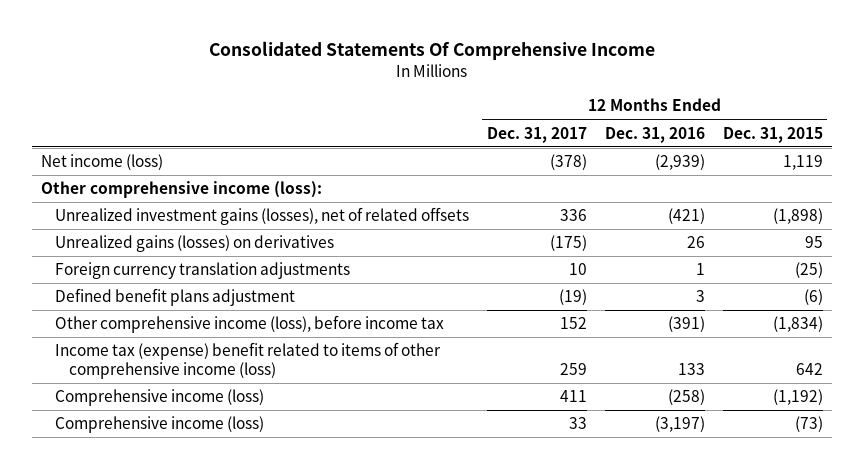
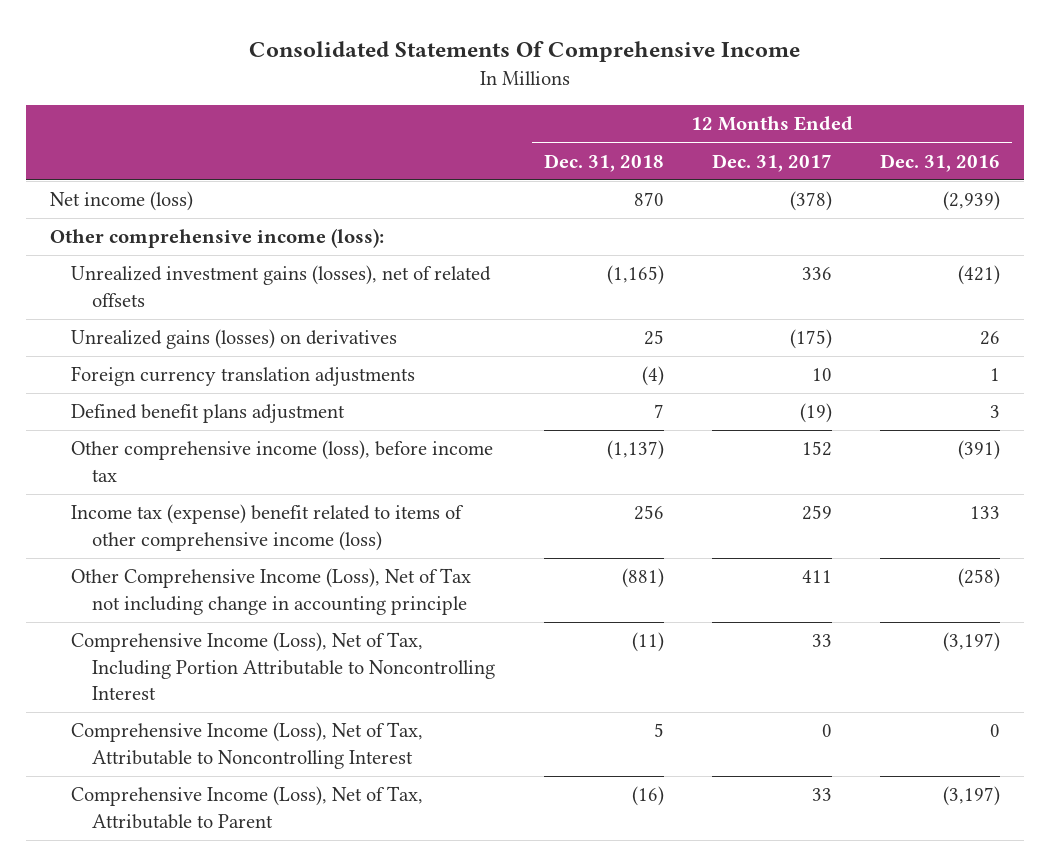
- | 12 Months Ended Dec. 31, 2017 | 12 Months Ended Dec. 31, 2016 | 12 Months Ended Dec. 31, 2015
+ | 12 Months Ended Dec. 31, 2018 | 12 Months Ended Dec. 31, 2017 | 12 Months Ended Dec. 31, 2016
- Comprehensive income (loss) | 411 | (258) | (1,192)
- Comprehensive income (loss) | 33 | (3,197) | (73)
+ Other Comprehensive Income (Loss), Net of Tax not including change in accounting principle | (881) | 411 | (258)
+ Comprehensive Income (Loss), Net of Tax, Including Portion Attributable to Noncontrolling Interest | (11) | 33 | (3,197)
+ Comprehensive Income (Loss), Net of Tax, Attributable to Noncontrolling Interest | 5 | 0 | 0
+ Comprehensive Income (Loss), Net of Tax, Attributable to Parent | (16) | 33 | (3,197)

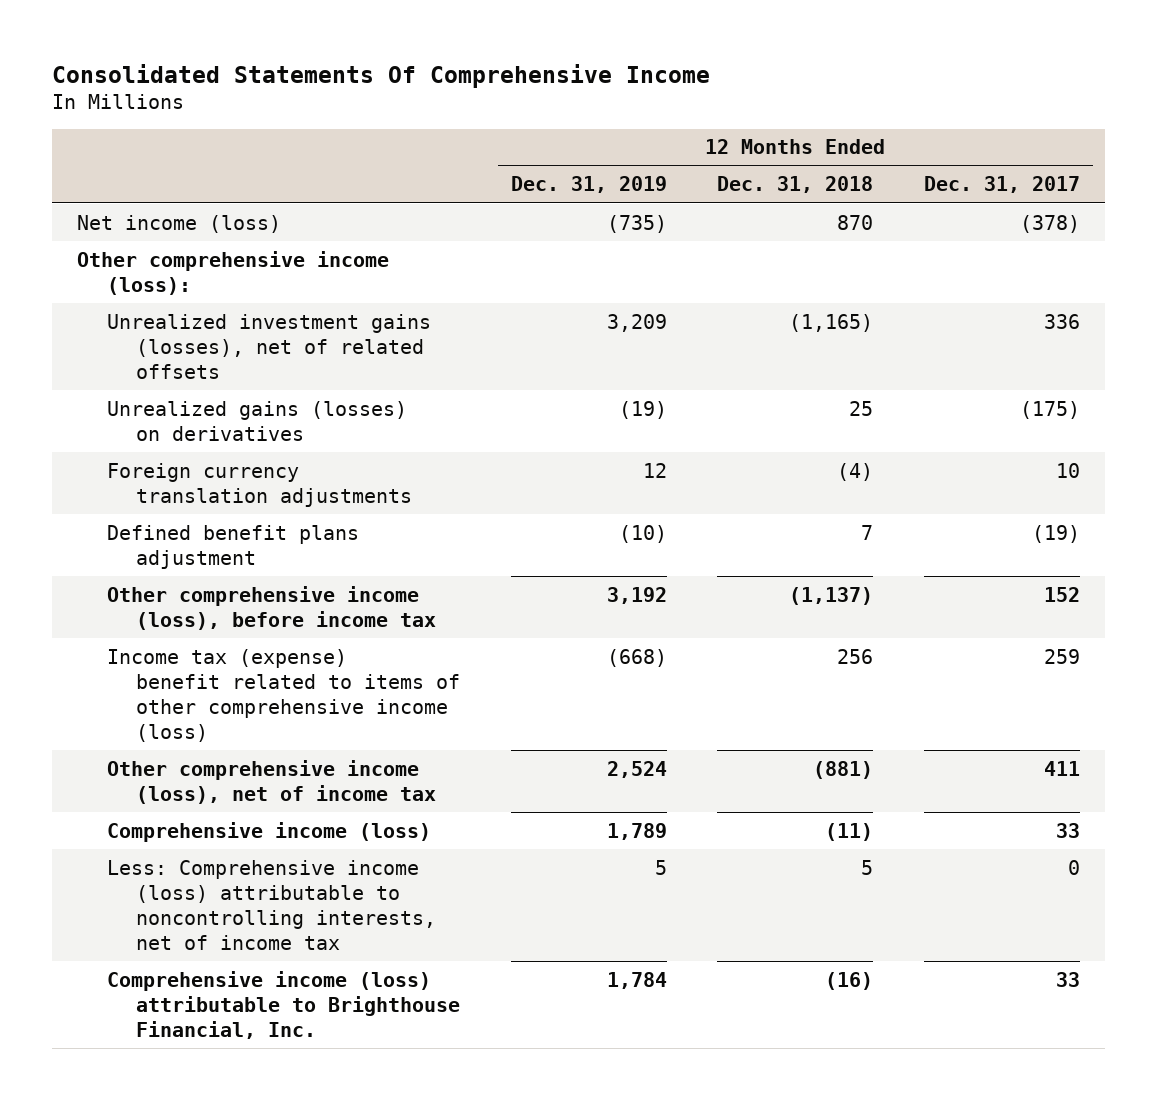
- | 12 Months Ended Dec. 31, 2018 | 12 Months Ended Dec. 31, 2017 | 12 Months Ended Dec. 31, 2016
+ | 12 Months Ended Dec. 31, 2019 | 12 Months Ended Dec. 31, 2018 | 12 Months Ended Dec. 31, 2017
- Other Comprehensive Income (Loss), Net of Tax not including change in accounting principle | (881) | 411 | (258)
- Comprehensive Income (Loss), Net of Tax, Including Portion Attributable to Noncontrolling Interest | (11) | 33 | (3,197)
- Comprehensive Income (Loss), Net of Tax, Attributable to Noncontrolling Interest | 5 | 0 | 0
- Comprehensive Income (Loss), Net of Tax, Attributable to Parent | (16) | 33 | (3,197)
+ Other comprehensive income (loss), net of income tax | 2,524 | (881) | 411
+ Comprehensive income (loss) | 1,789 | (11) | 33
+ Less: Comprehensive income (loss) attributable to noncontrolling interests, net of income tax | 5 | 5 | 0
+ Comprehensive income (loss) attributable to Brighthouse Financial, Inc. | 1,784 | (16) | 33

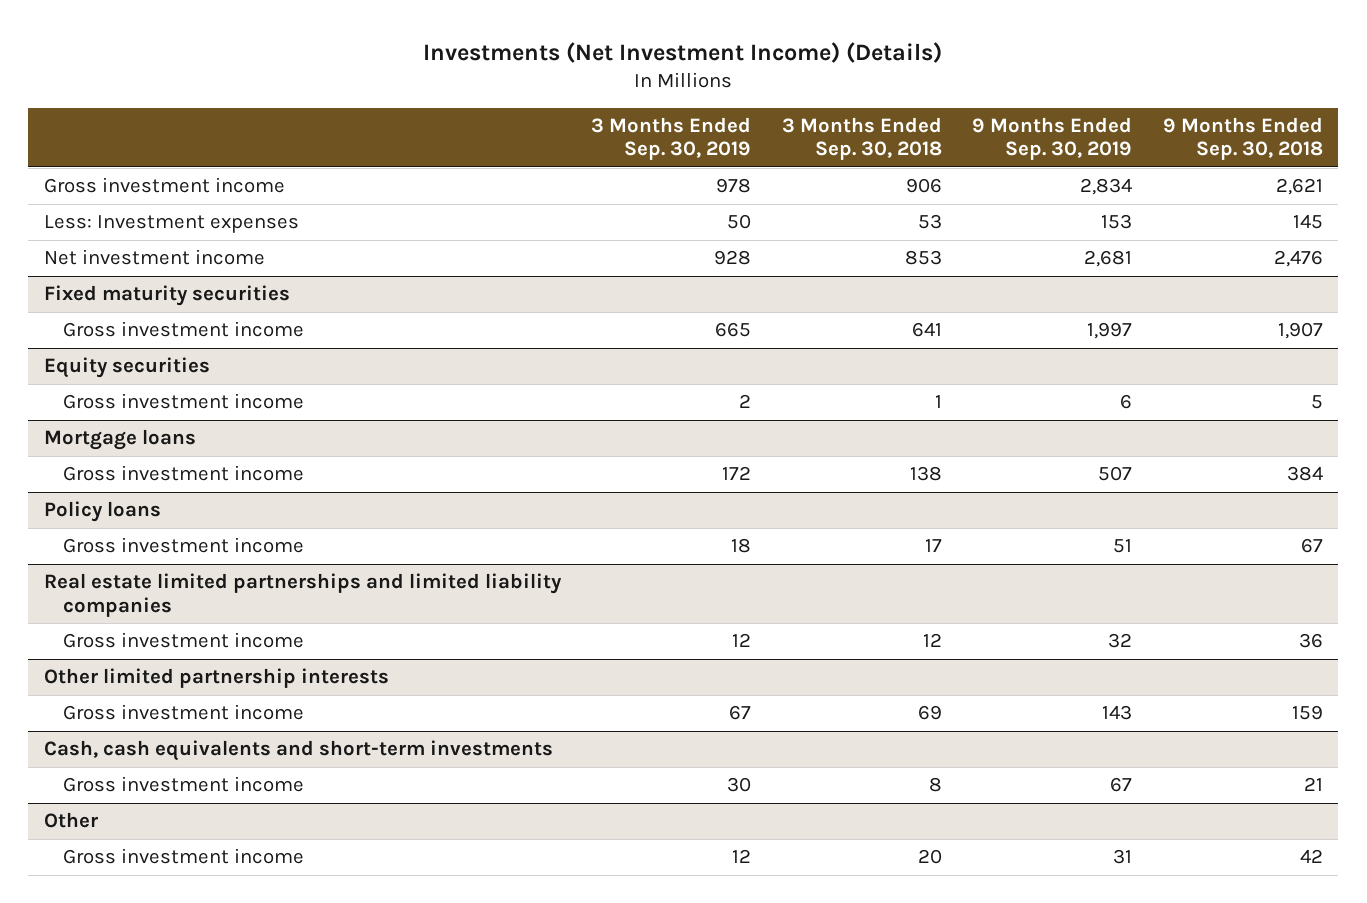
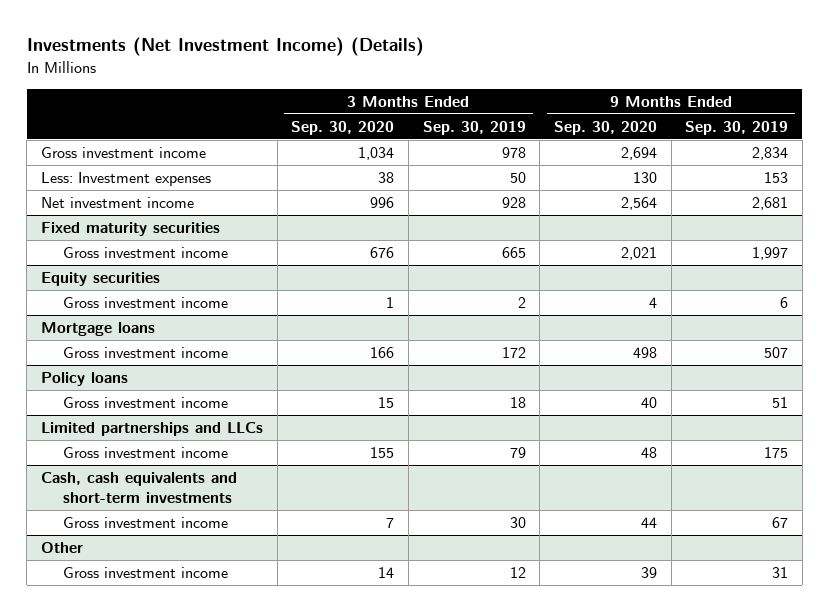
- | 3 Months Ended Sep. 30, 2019 | 3 Months Ended Sep. 30, 2018 | 9 Months Ended Sep. 30, 2019 | 9 Months Ended Sep. 30, 2018
+ | 3 Months Ended Sep. 30, 2020 | 3 Months Ended Sep. 30, 2019 | 9 Months Ended Sep. 30, 2020 | 9 Months Ended Sep. 30, 2019
- Real estate limited partnerships and limited liability companies
- Gross investment income | 12 | 12 | 32 | 36
- Other limited partnership interests
- Gross investment income | 67 | 69 | 143 | 159
+ Limited partnerships and LLCs
+ Gross investment income | 155 | 79 | 48 | 175

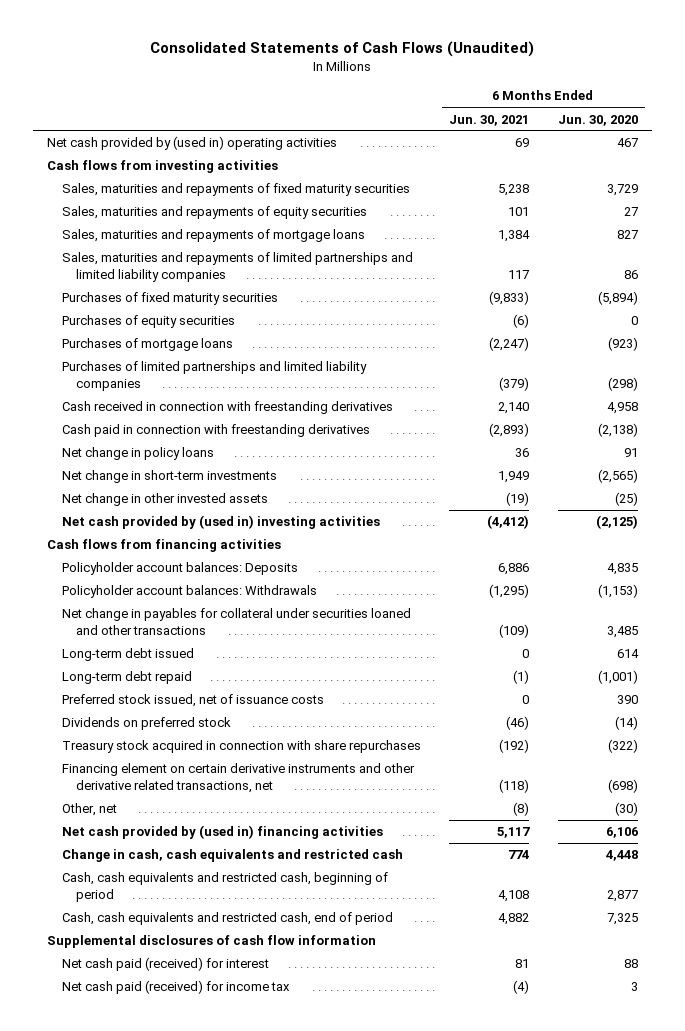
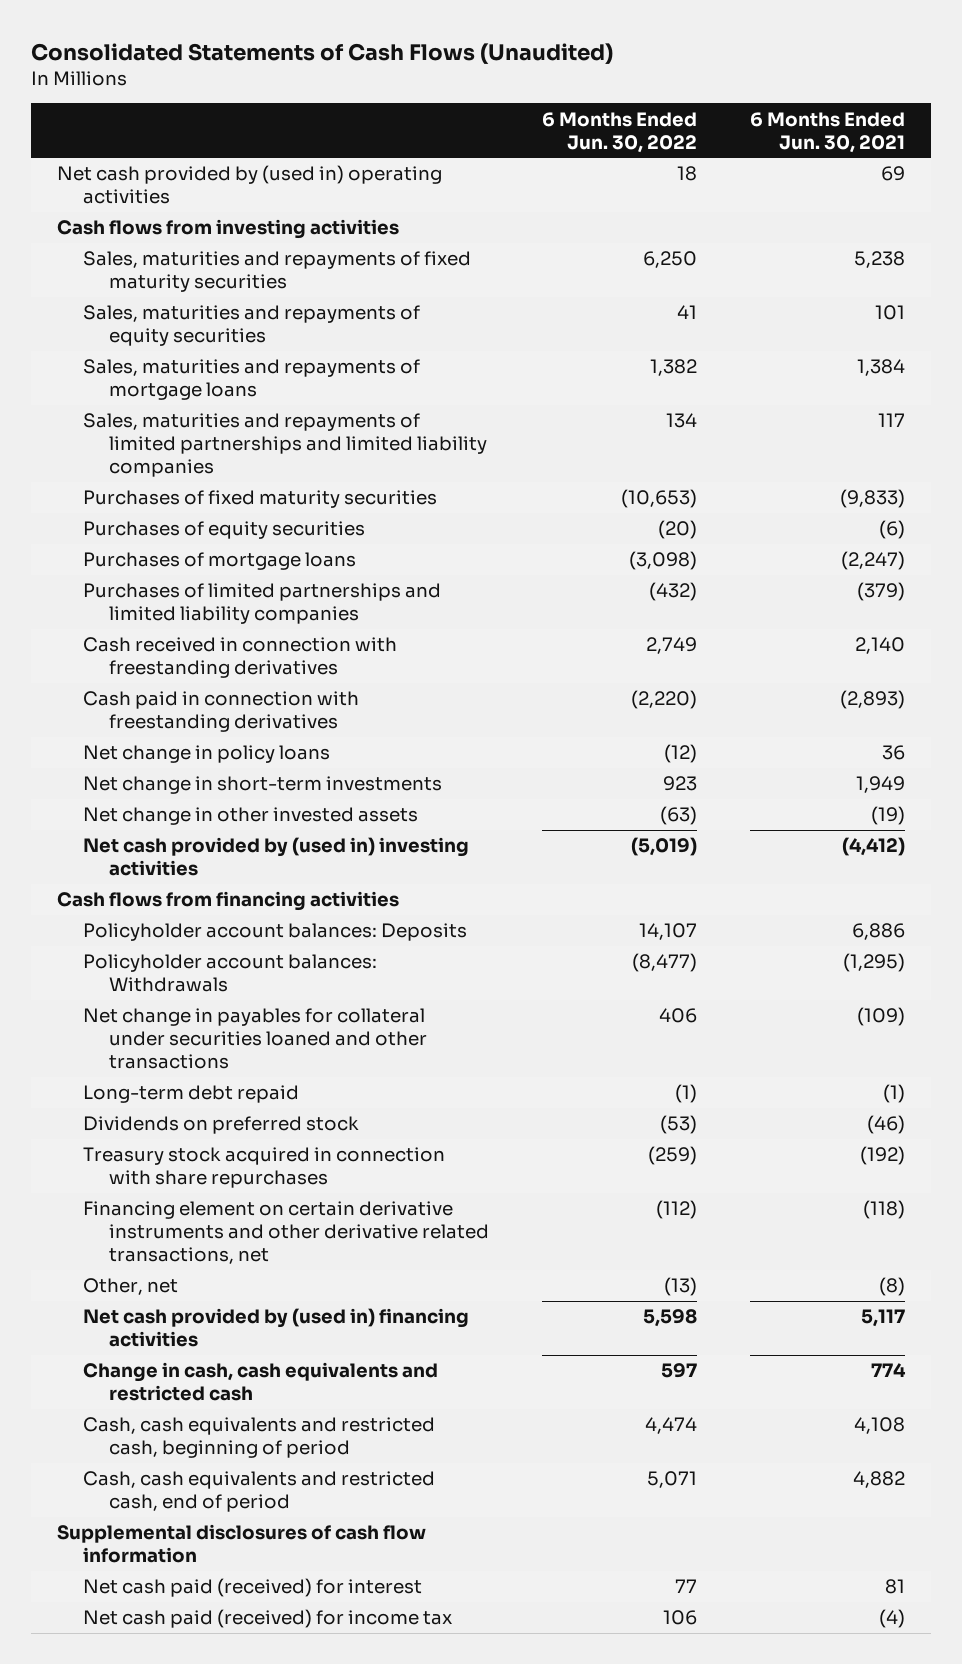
- | 6 Months Ended Jun. 30, 2021 | 6 Months Ended Jun. 30, 2020
+ | 6 Months Ended Jun. 30, 2022 | 6 Months Ended Jun. 30, 2021
- Long-term debt issued | 0 | 614
- Preferred stock issued, net of issuance costs | 0 | 390

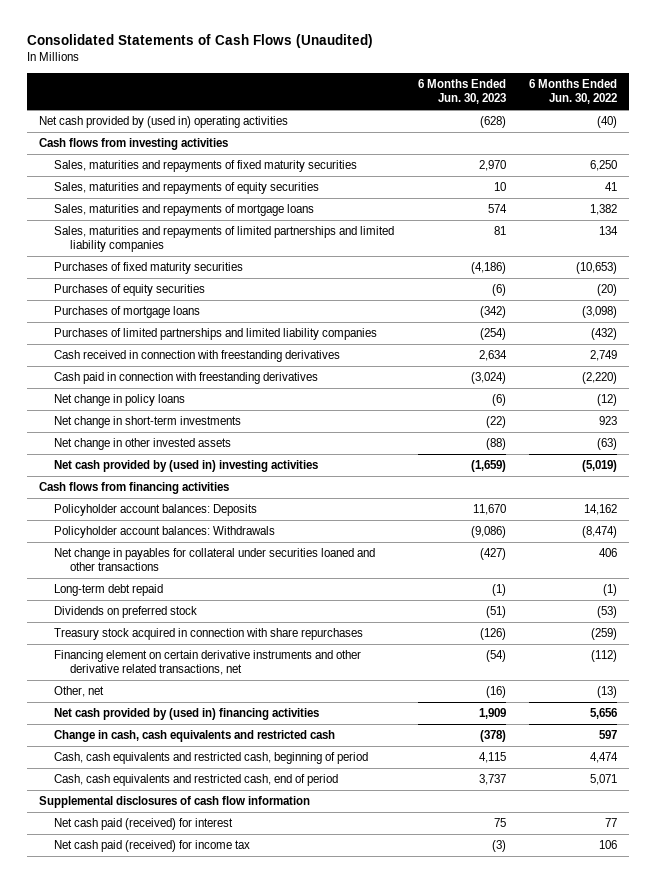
- | 6 Months Ended Jun. 30, 2022 | 6 Months Ended Jun. 30, 2021
+ | 6 Months Ended Jun. 30, 2023 | 6 Months Ended Jun. 30, 2022
- Net cash provided by (used in) operating activities | 18 | 69
+ Net cash provided by (used in) operating activities | (628) | (40)
- Policyholder account balances: Deposits | 14,107 | 6,886
- Policyholder account balances: Withdrawals | (8,477) | (1,295)
+ Policyholder account balances: Deposits | 11,670 | 14,162
+ Policyholder account balances: Withdrawals | (9,086) | (8,474)
- Net cash provided by (used in) financing activities | 5,598 | 5,117
+ Net cash provided by (used in) financing activities | 1,909 | 5,656

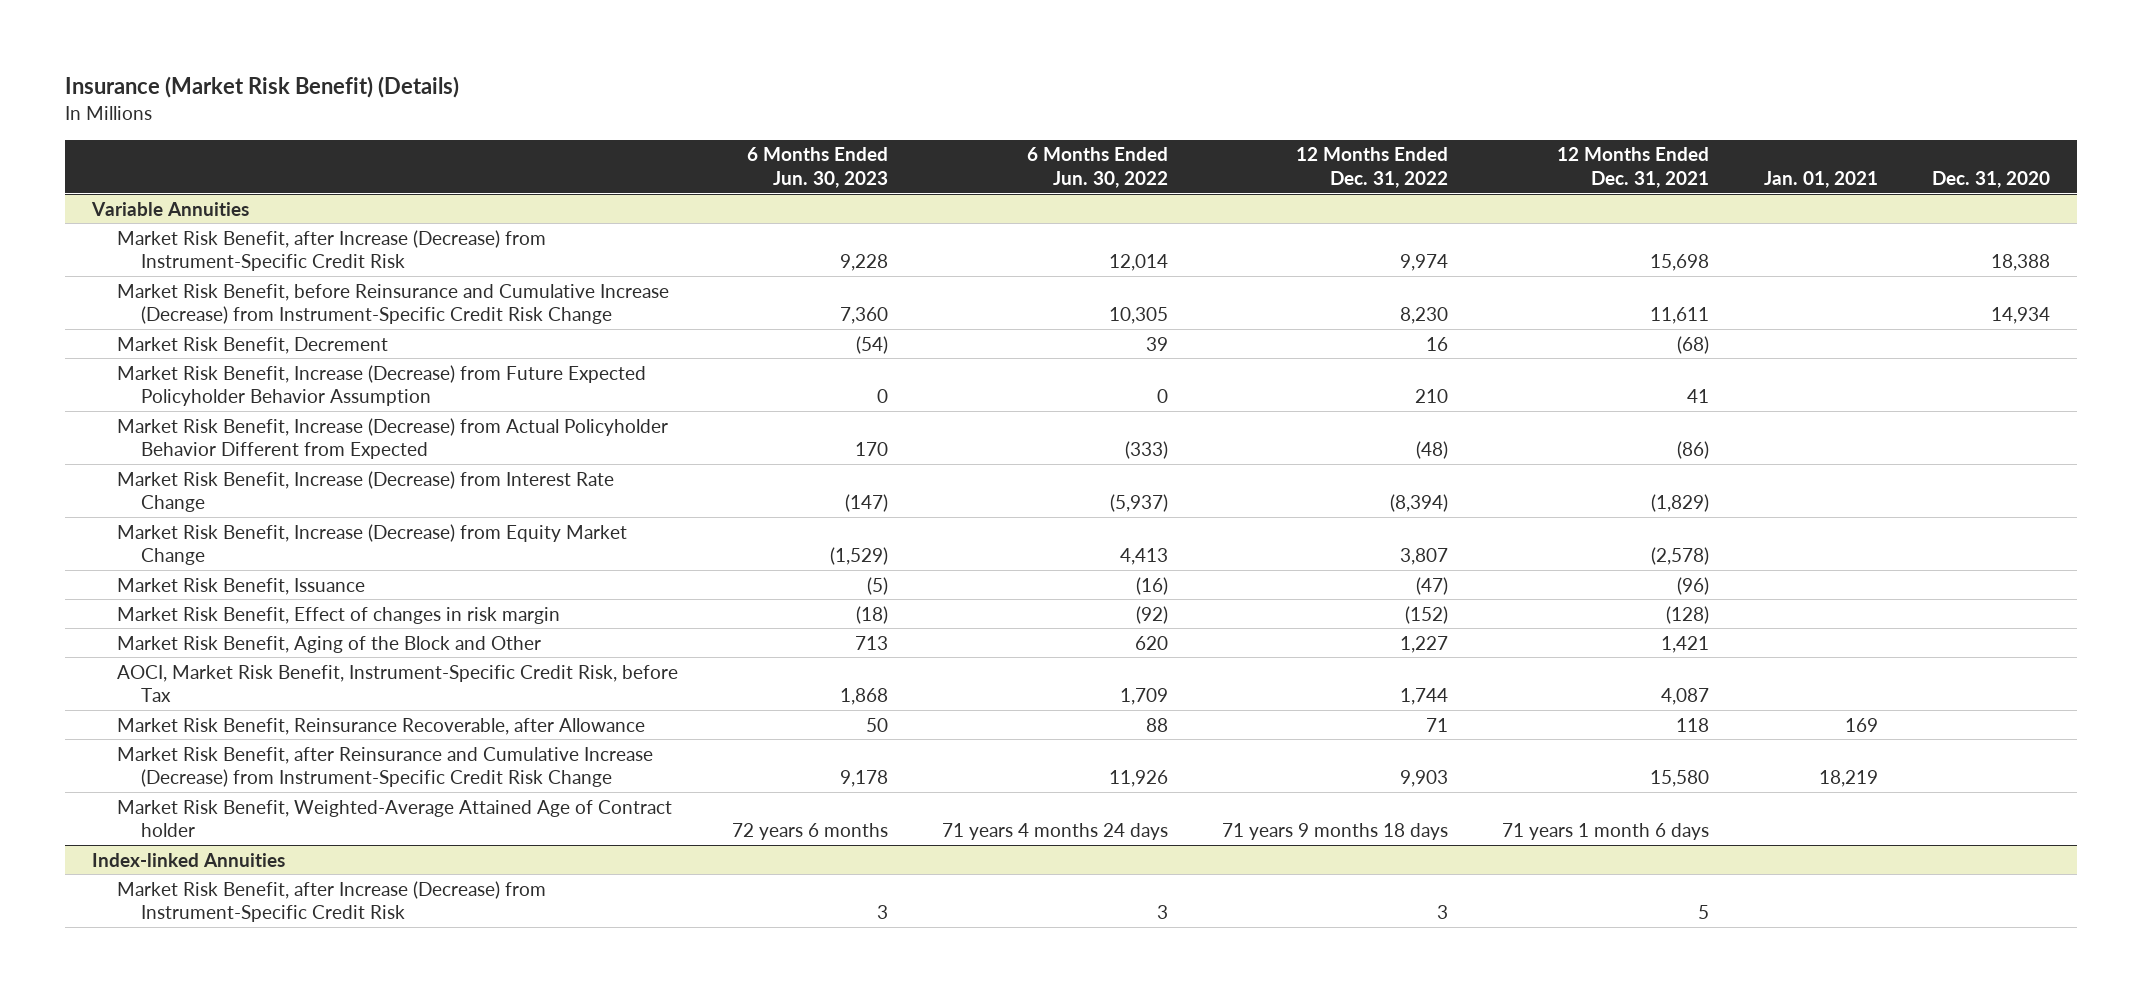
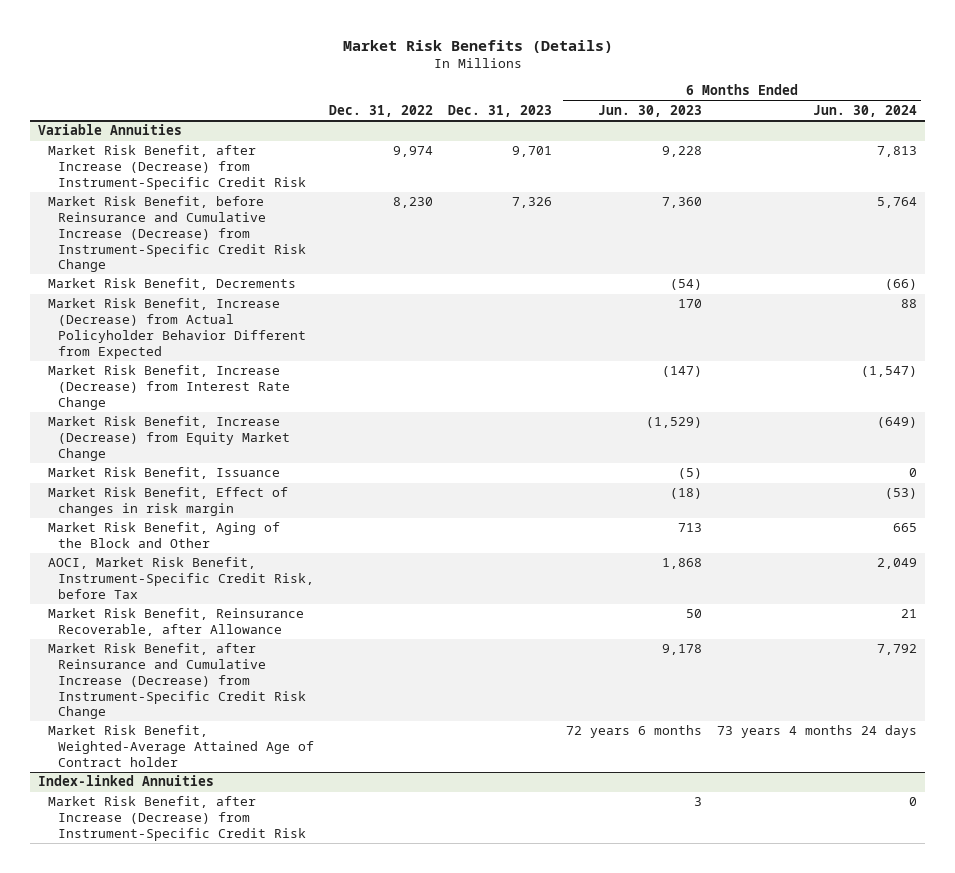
- Insurance (Market Risk Benefit) (Details)
+ Market Risk Benefits (Details)
- | 6 Months Ended Jun. 30, 2023 | 6 Months Ended Jun. 30, 2022 | 12 Months Ended Dec. 31, 2022 | 12 Months Ended Dec. 31, 2021 | Jan. 01, 2021 | Dec. 31, 2020
+ | Dec. 31, 2022 | Dec. 31, 2023 | 6 Months Ended Jun. 30, 2023 | 6 Months Ended Jun. 30, 2024
@ Variable Annuities
- Market Risk Benefit, Decrement | (54) | 39 | 16 | (68) | |
- Market Risk Benefit, Increase (Decrease) from Future Expected Policyholder Behavior Assumption | 0 | 0 | 210 | 41 | |
+ Market Risk Benefit, Decrements | | | (54) | (66)

